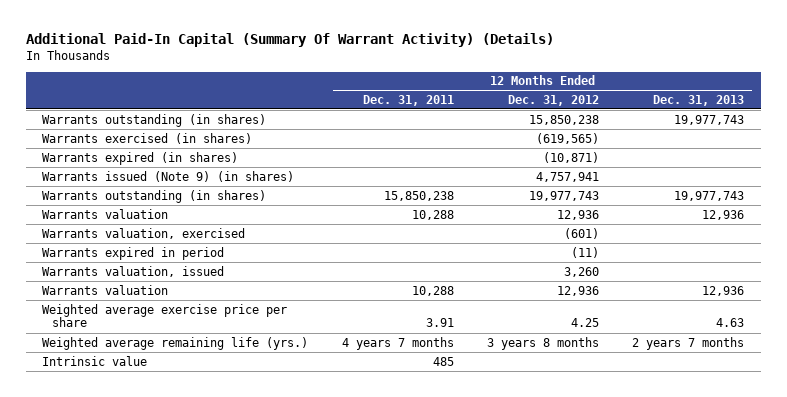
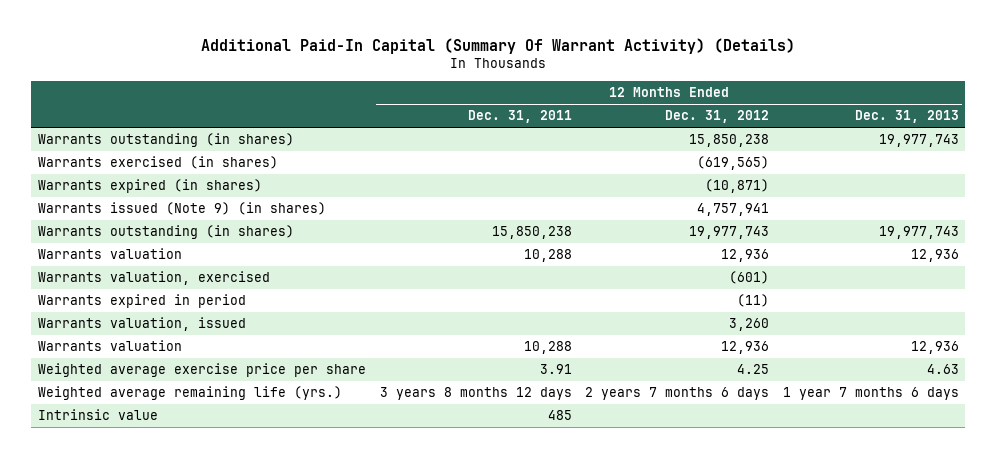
- Weighted average remaining life (yrs.) | 4 years 7 months | 3 years 8 months | 2 years 7 months
+ Weighted average remaining life (yrs.) | 3 years 8 months 12 days | 2 years 7 months 6 days | 1 year 7 months 6 days

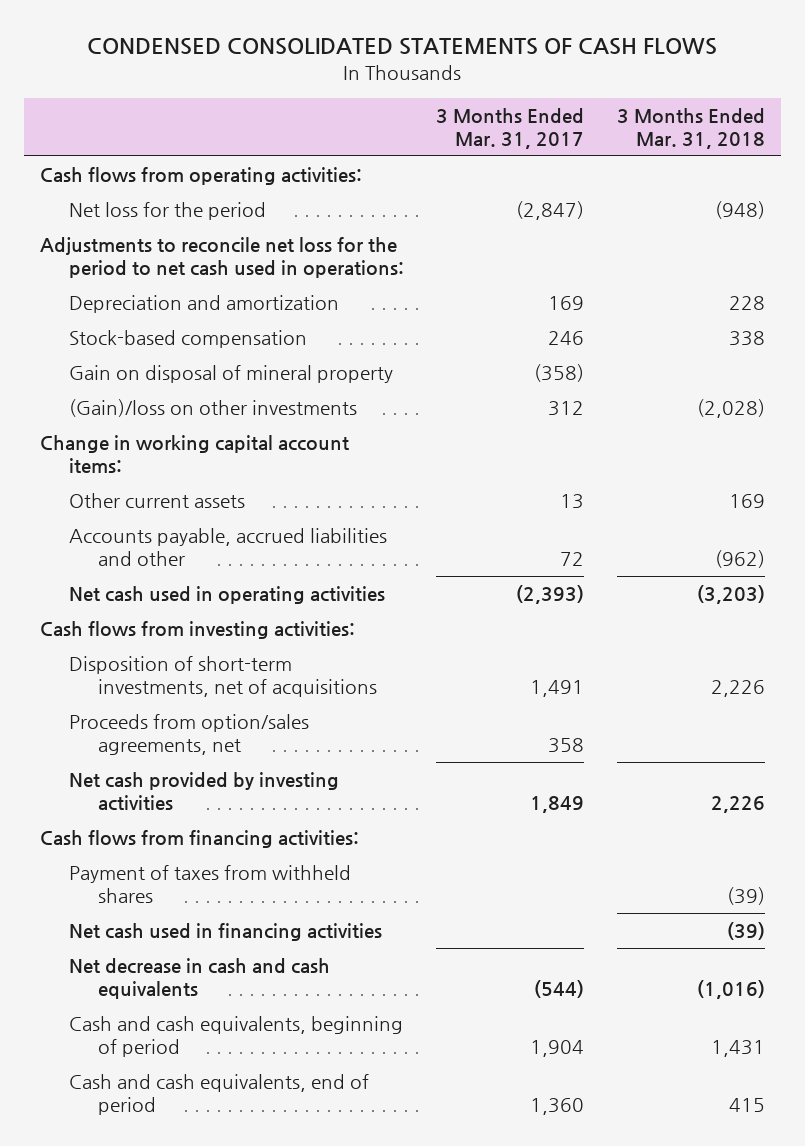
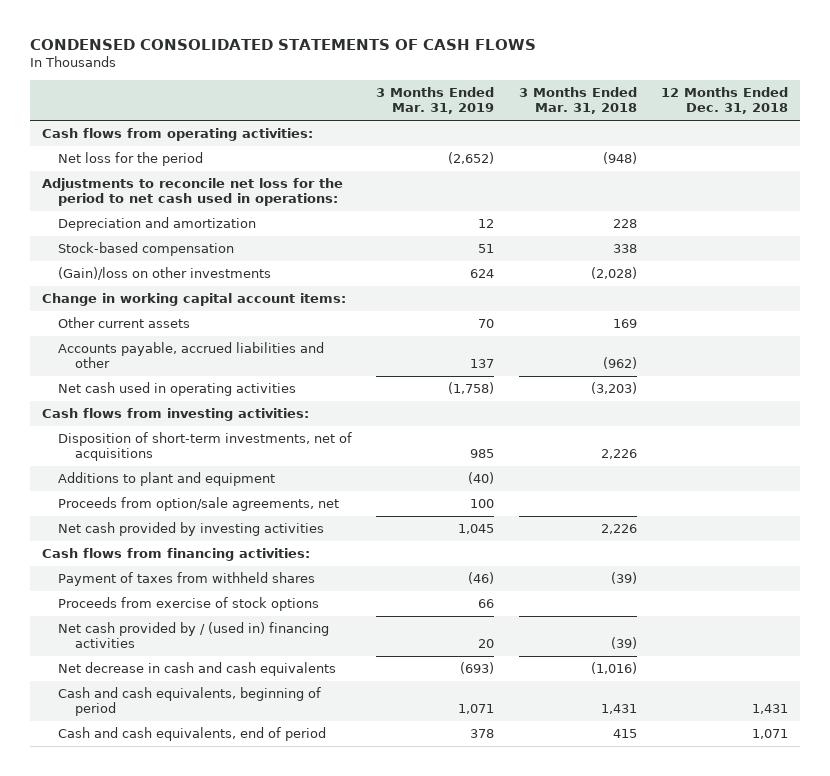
- | 3 Months Ended Mar. 31, 2017 | 3 Months Ended Mar. 31, 2018
+ | 3 Months Ended Mar. 31, 2019 | 3 Months Ended Mar. 31, 2018 | 12 Months Ended Dec. 31, 2018
- Gain on disposal of mineral property | (358) |
- Proceeds from option/sales agreements, net | 358 |
+ Additions to plant and equipment | (40) | |
+ Proceeds from option/sale agreements, net | 100 | |
- Net cash used in financing activities | | (39)
+ Proceeds from exercise of stock options | 66 | |
+ Net cash provided by / (used in) financing activities | 20 | (39) |

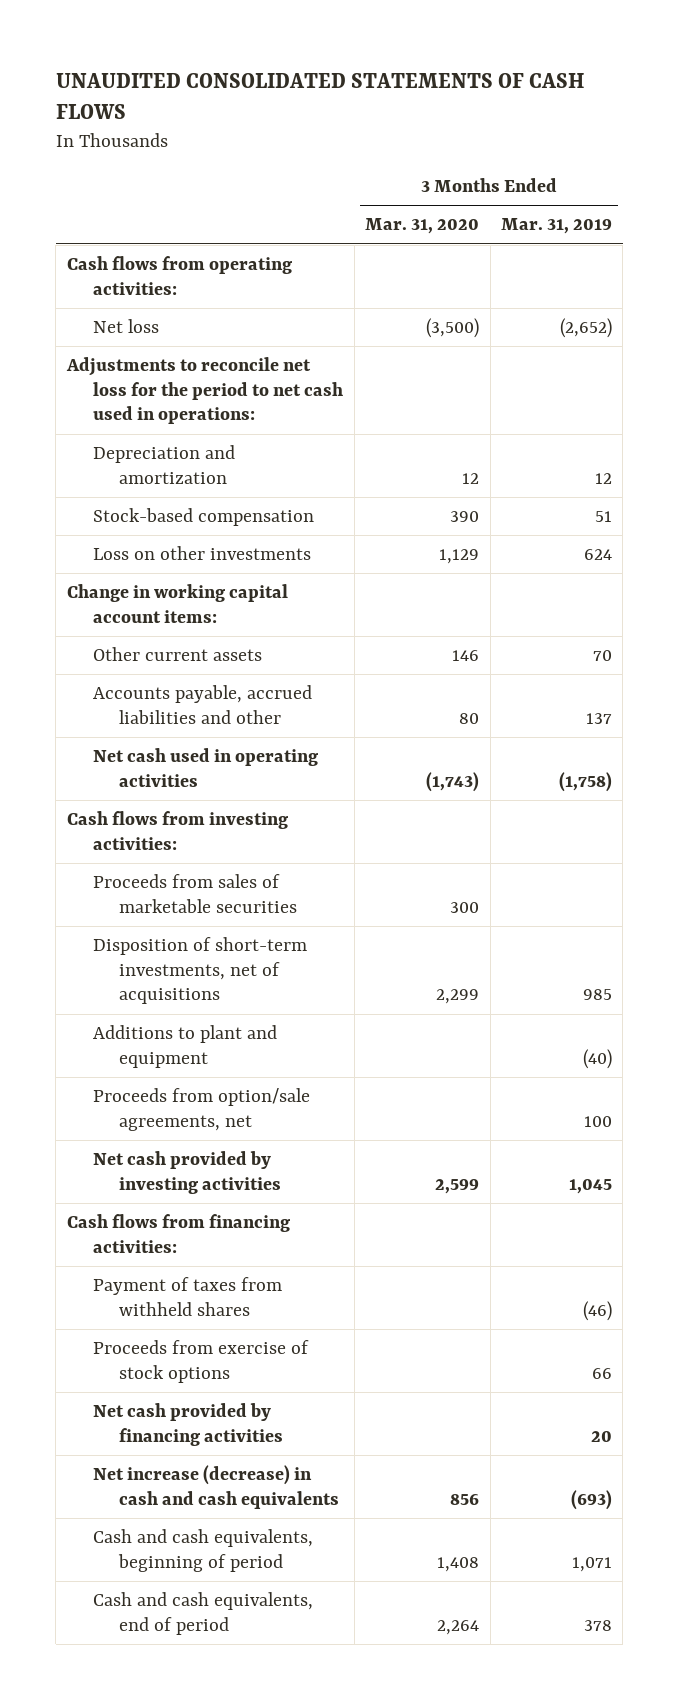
- CONDENSED CONSOLIDATED STATEMENTS OF CASH FLOWS
+ UNAUDITED CONSOLIDATED STATEMENTS OF CASH FLOWS
- | 3 Months Ended Mar. 31, 2019 | 3 Months Ended Mar. 31, 2018 | 12 Months Ended Dec. 31, 2018
+ | 3 Months Ended Mar. 31, 2020 | 3 Months Ended Mar. 31, 2019
- Net loss for the period | (2,652) | (948) |
+ Net loss | (3,500) | (2,652)
- (Gain)/loss on other investments | 624 | (2,028) |
+ Loss on other investments | 1,129 | 624
+ Proceeds from sales of marketable securities | 300 |
- Net cash provided by / (used in) financing activities | 20 | (39) |
- Net decrease in cash and cash equivalents | (693) | (1,016) |
+ Net cash provided by financing activities | | 20
+ Net increase (decrease) in cash and cash equivalents | 856 | (693)

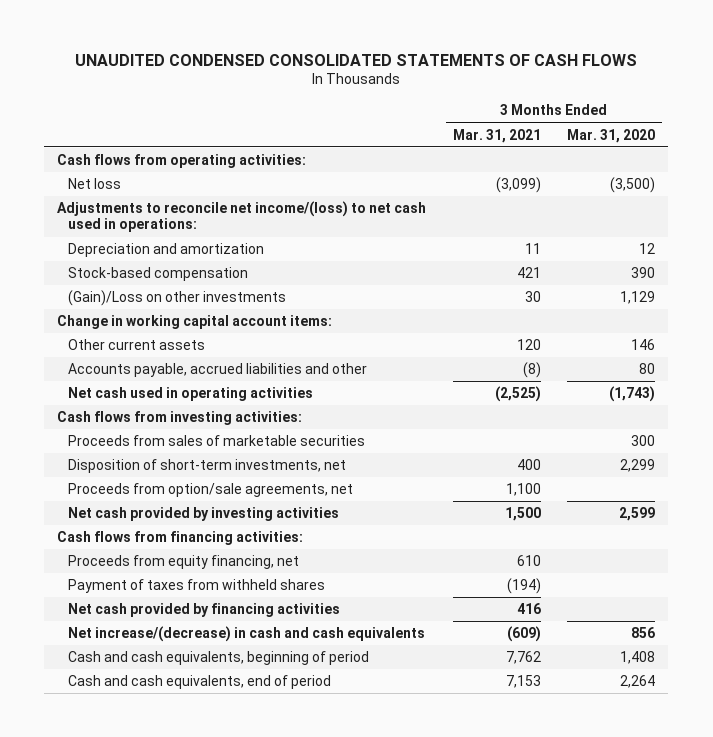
- UNAUDITED CONSOLIDATED STATEMENTS OF CASH FLOWS
+ UNAUDITED CONDENSED CONSOLIDATED STATEMENTS OF CASH FLOWS
- | 3 Months Ended Mar. 31, 2020 | 3 Months Ended Mar. 31, 2019
+ | 3 Months Ended Mar. 31, 2021 | 3 Months Ended Mar. 31, 2020
- Adjustments to reconcile net loss for the period to net cash used in operations:
+ Adjustments to reconcile net income/(loss) to net cash used in operations:
- Loss on other investments | 1,129 | 624
+ (Gain)/Loss on other investments | 30 | 1,129
- Disposition of short-term investments, net of acquisitions | 2,299 | 985
- Additions to plant and equipment | | (40)
+ Disposition of short-term investments, net | 400 | 2,299
+ Proceeds from equity financing, net | 610 |
- Proceeds from exercise of stock options | | 66
- Net increase (decrease) in cash and cash equivalents | 856 | (693)
+ Net increase/(decrease) in cash and cash equivalents | (609) | 856

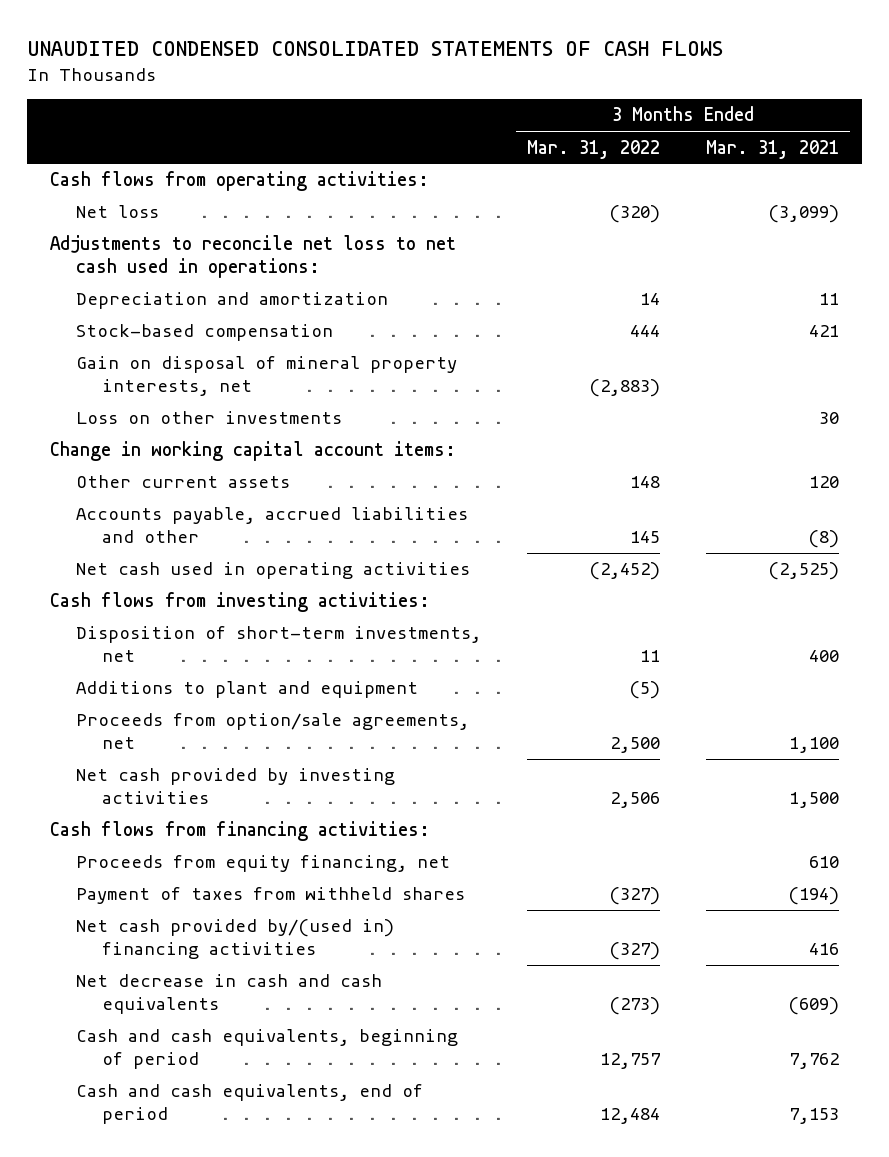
- | 3 Months Ended Mar. 31, 2021 | 3 Months Ended Mar. 31, 2020
+ | 3 Months Ended Mar. 31, 2022 | 3 Months Ended Mar. 31, 2021
- Adjustments to reconcile net income/(loss) to net cash used in operations:
+ Adjustments to reconcile net loss to net cash used in operations:
- (Gain)/Loss on other investments | 30 | 1,129
+ Gain on disposal of mineral property interests, net | (2,883) |
+ Loss on other investments | | 30
- Proceeds from sales of marketable securities | | 300
+ Additions to plant and equipment | (5) |
- Net cash provided by financing activities | 416 |
- Net increase/(decrease) in cash and cash equivalents | (609) | 856
+ Net cash provided by/(used in) financing activities | (327) | 416
+ Net decrease in cash and cash equivalents | (273) | (609)

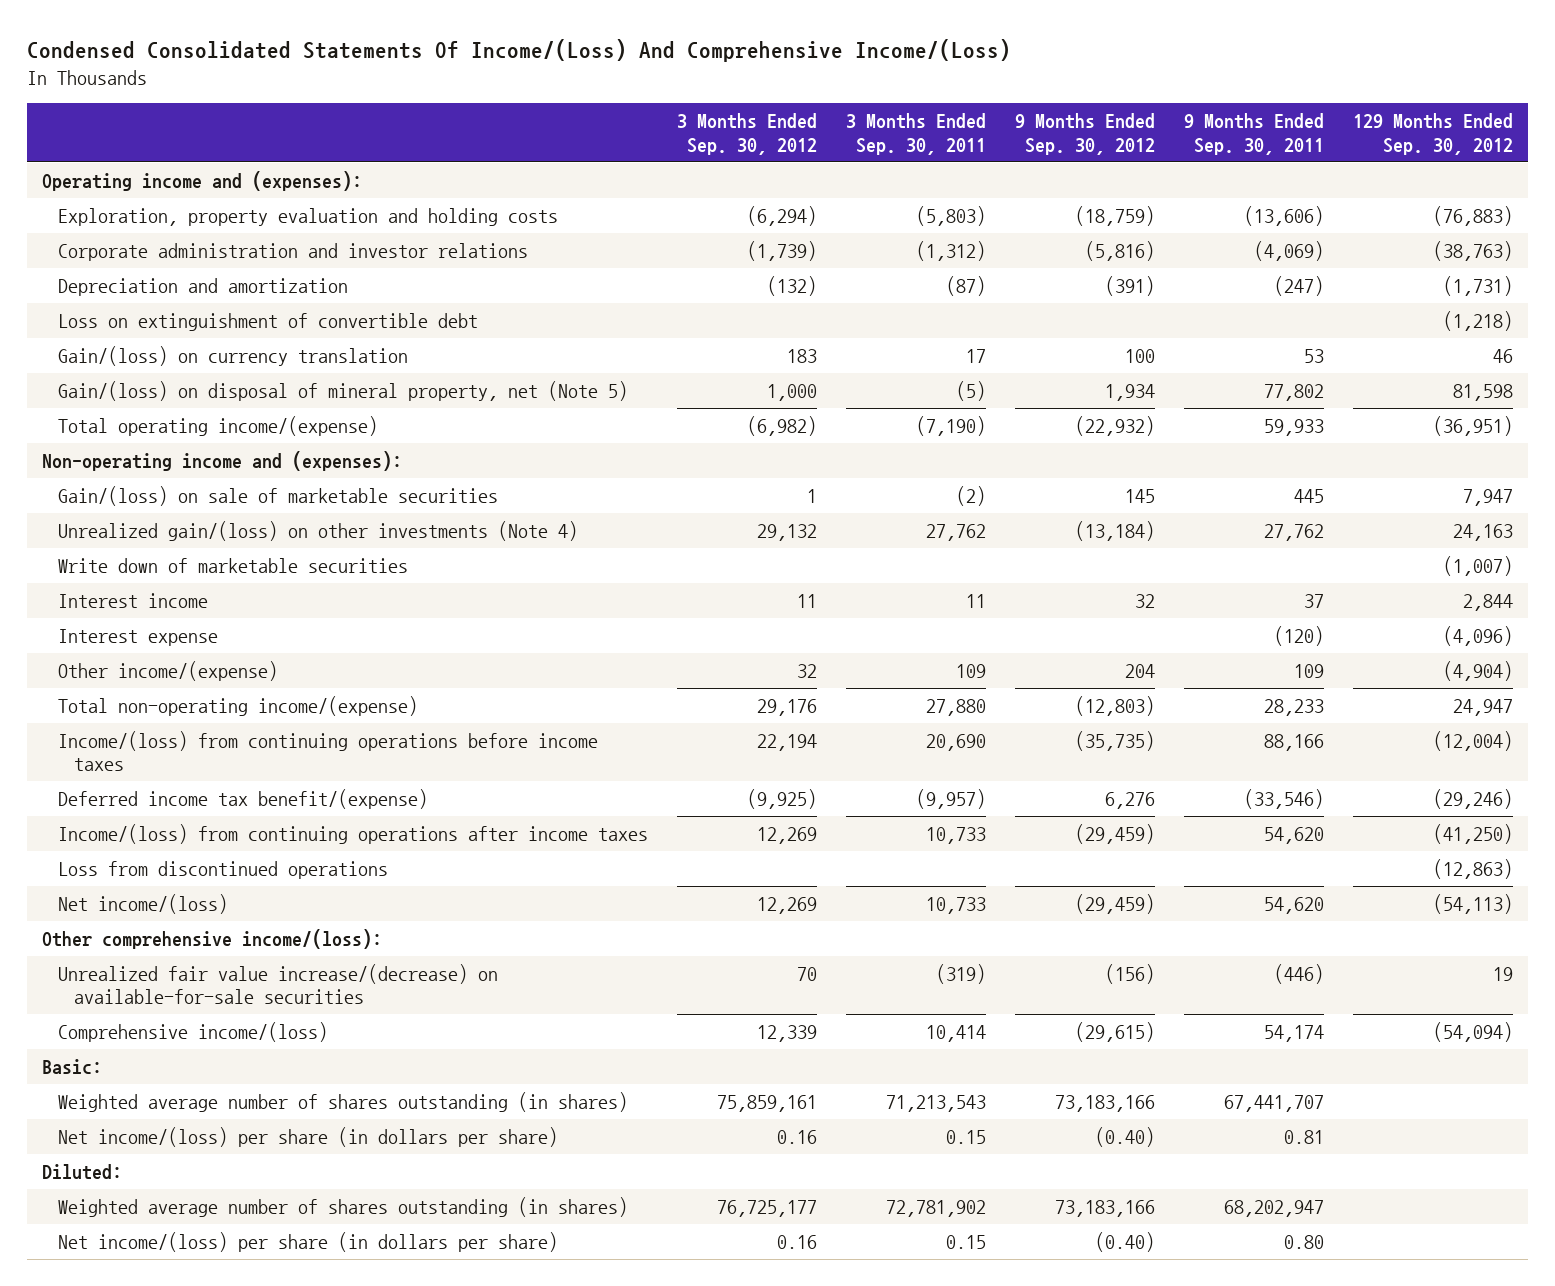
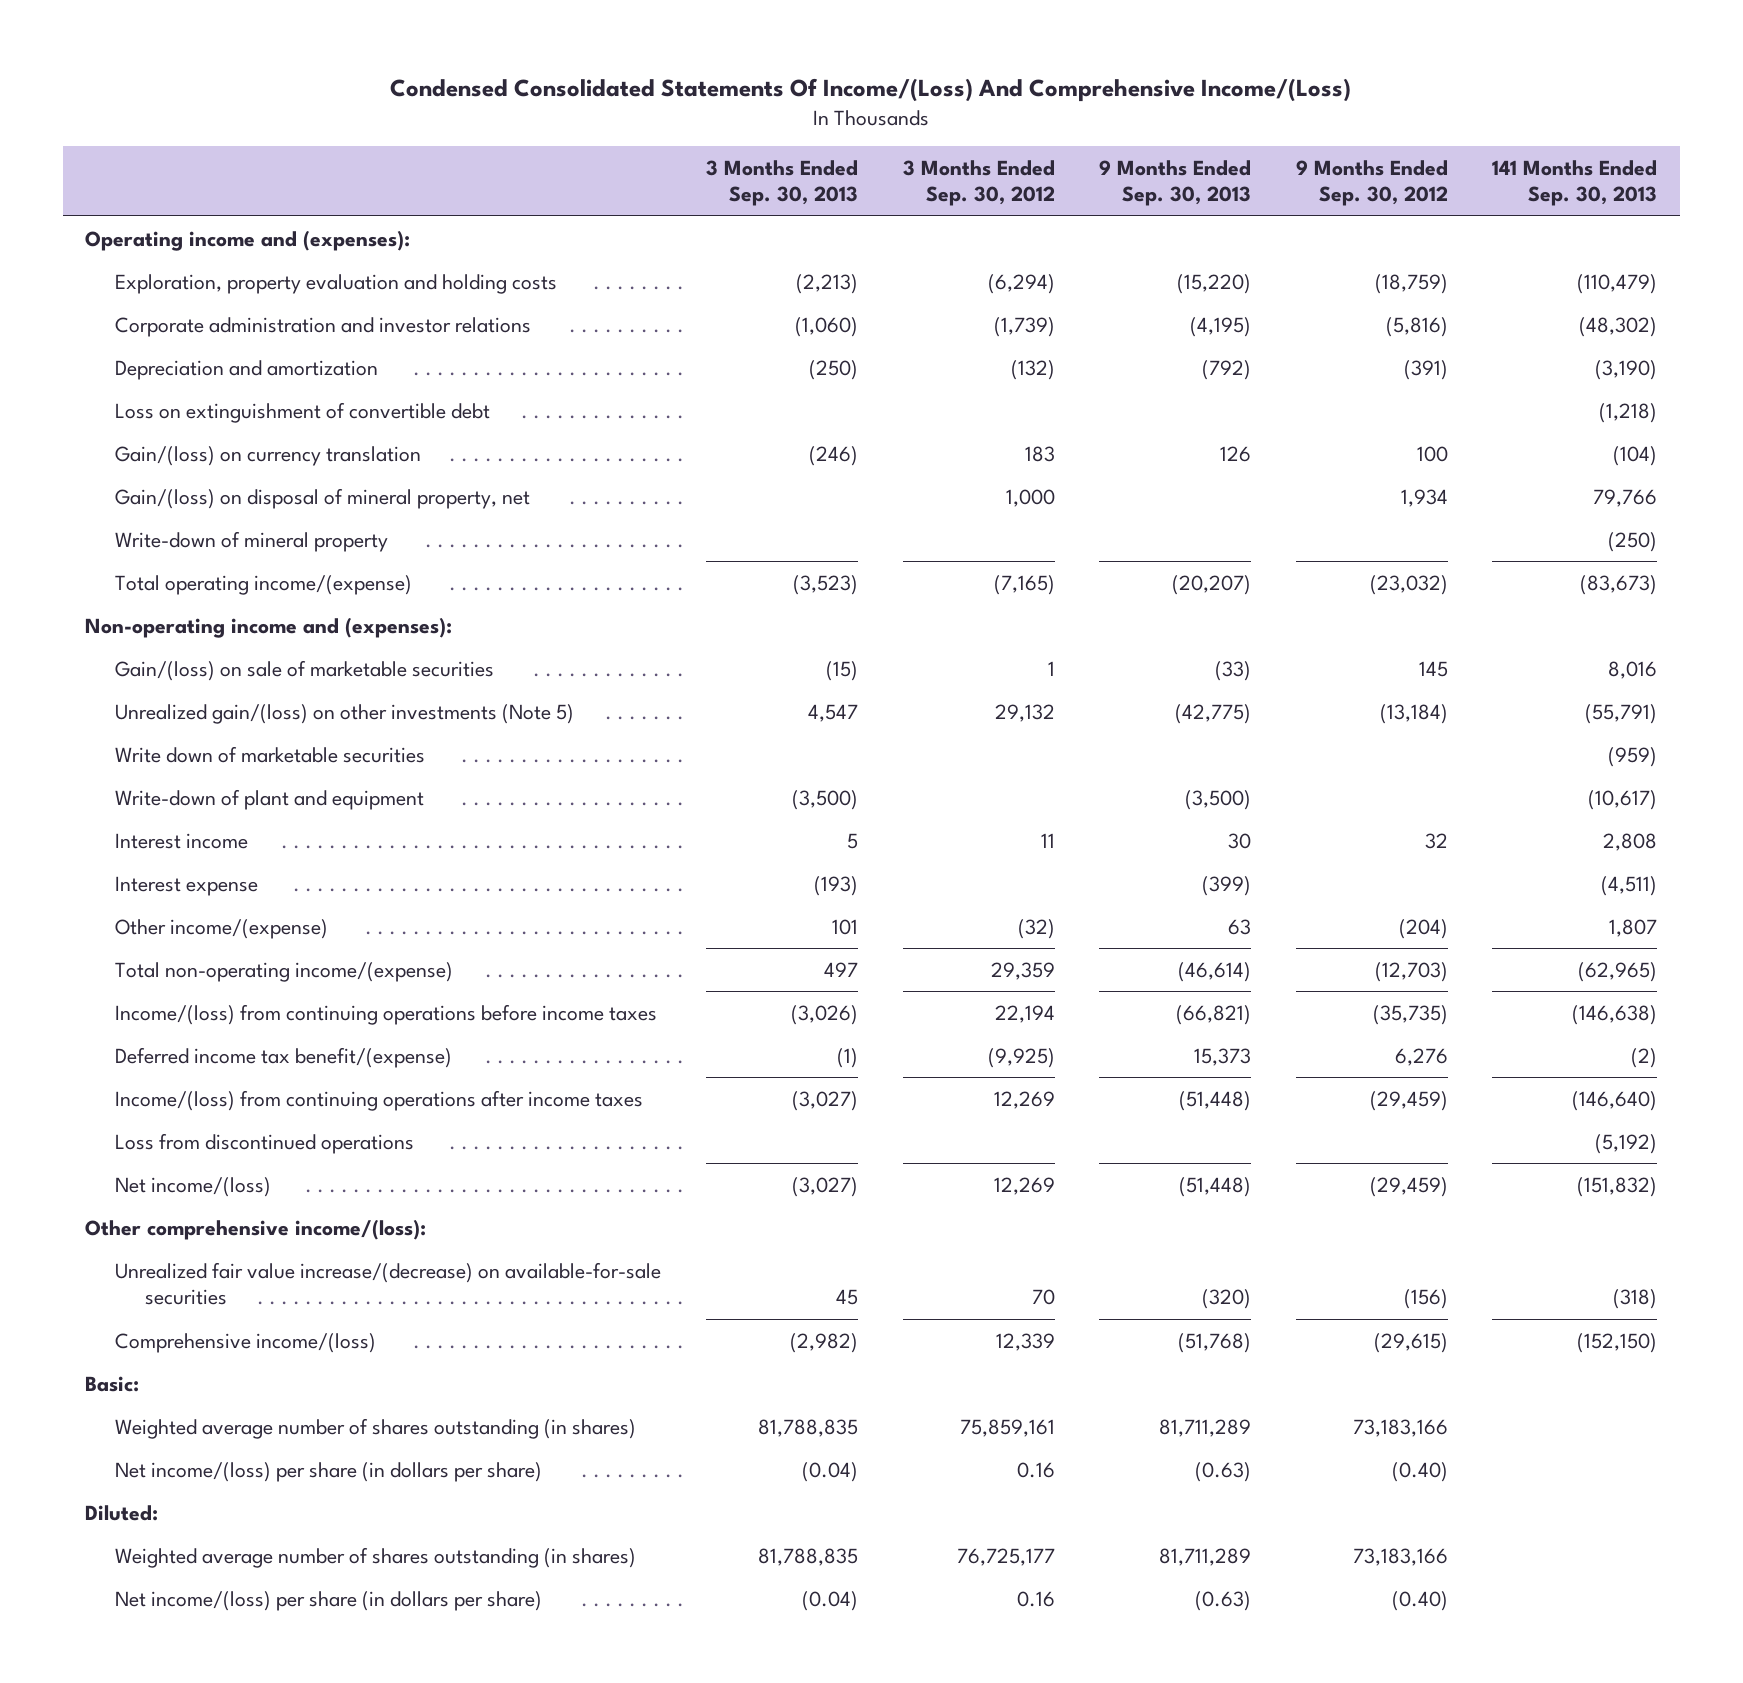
- | 3 Months Ended Sep. 30, 2012 | 3 Months Ended Sep. 30, 2011 | 9 Months Ended Sep. 30, 2012 | 9 Months Ended Sep. 30, 2011 | 129 Months Ended Sep. 30, 2012
+ | 3 Months Ended Sep. 30, 2013 | 3 Months Ended Sep. 30, 2012 | 9 Months Ended Sep. 30, 2013 | 9 Months Ended Sep. 30, 2012 | 141 Months Ended Sep. 30, 2013
- Gain/(loss) on disposal of mineral property, net (Note 5) | 1,000 | (5) | 1,934 | 77,802 | 81,598
- Total operating income/(expense) | (6,982) | (7,190) | (22,932) | 59,933 | (36,951)
+ Gain/(loss) on disposal of mineral property, net | | 1,000 | | 1,934 | 79,766
+ Write-down of mineral property | | | | | (250)
+ Total operating income/(expense) | (3,523) | (7,165) | (20,207) | (23,032) | (83,673)
- Unrealized gain/(loss) on other investments (Note 4) | 29,132 | 27,762 | (13,184) | 27,762 | 24,163
+ Unrealized gain/(loss) on other investments (Note 5) | 4,547 | 29,132 | (42,775) | (13,184) | (55,791)
+ Write-down of plant and equipment | (3,500) | | (3,500) | | (10,617)
- Other income/(expense) | 32 | 109 | 204 | 109 | (4,904)
- Total non-operating income/(expense) | 29,176 | 27,880 | (12,803) | 28,233 | 24,947
+ Other income/(expense) | 101 | (32) | 63 | (204) | 1,807
+ Total non-operating income/(expense) | 497 | 29,359 | (46,614) | (12,703) | (62,965)

